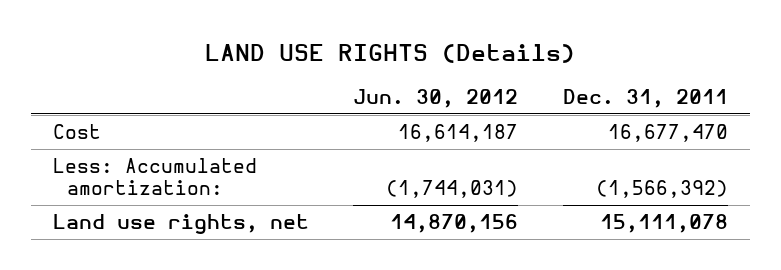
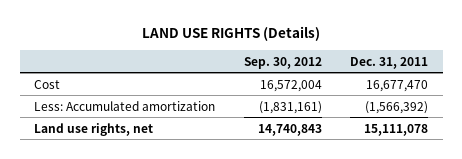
- | Jun. 30, 2012 | Dec. 31, 2011
+ | Sep. 30, 2012 | Dec. 31, 2011
- Less: Accumulated amortization: | (1,744,031) | (1,566,392)
+ Less: Accumulated amortization | (1,831,161) | (1,566,392)

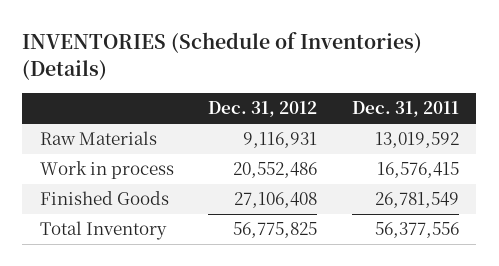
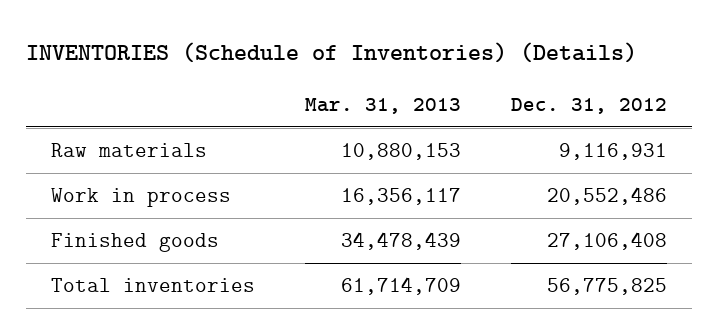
- | Dec. 31, 2012 | Dec. 31, 2011
+ | Mar. 31, 2013 | Dec. 31, 2012
- Raw Materials | 9,116,931 | 13,019,592
+ Raw materials | 10,880,153 | 9,116,931
- Finished Goods | 27,106,408 | 26,781,549
- Total Inventory | 56,775,825 | 56,377,556
+ Finished goods | 34,478,439 | 27,106,408
+ Total inventories | 61,714,709 | 56,775,825

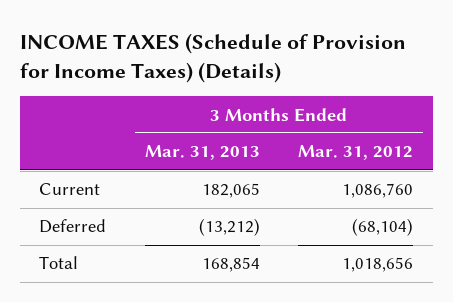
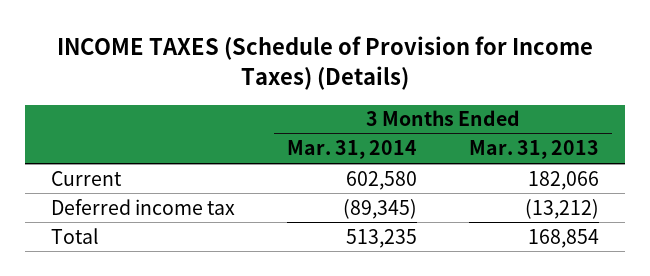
- | 3 Months Ended Mar. 31, 2013 | 3 Months Ended Mar. 31, 2012
+ | 3 Months Ended Mar. 31, 2014 | 3 Months Ended Mar. 31, 2013
- Current | 182,065 | 1,086,760
- Deferred | (13,212) | (68,104)
+ Current | 602,580 | 182,066
+ Deferred income tax | (89,345) | (13,212)

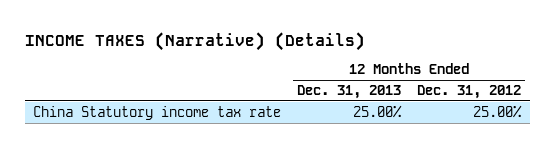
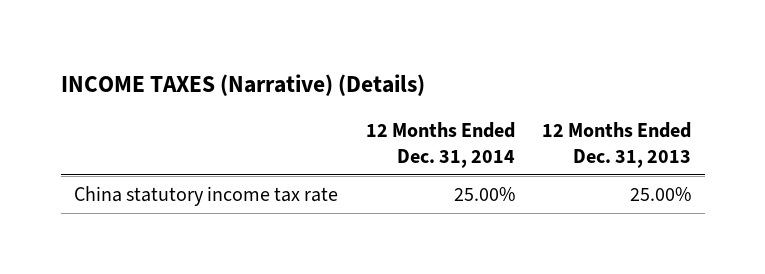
- | 12 Months Ended Dec. 31, 2013 | 12 Months Ended Dec. 31, 2012
+ | 12 Months Ended Dec. 31, 2014 | 12 Months Ended Dec. 31, 2013
- China Statutory income tax rate | 25.00% | 25.00%
+ China statutory income tax rate | 25.00% | 25.00%

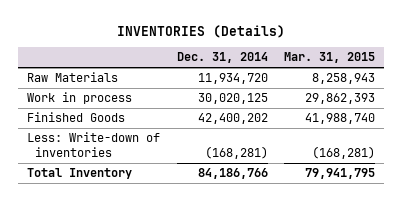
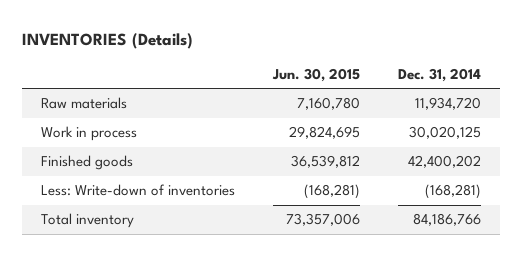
- | Dec. 31, 2014 | Mar. 31, 2015
+ | Jun. 30, 2015 | Dec. 31, 2014
- Raw Materials | 11,934,720 | 8,258,943
+ Raw materials | 7,160,780 | 11,934,720
- Finished Goods | 42,400,202 | 41,988,740
+ Finished goods | 36,539,812 | 42,400,202
- Total Inventory | 84,186,766 | 79,941,795
+ Total inventory | 73,357,006 | 84,186,766

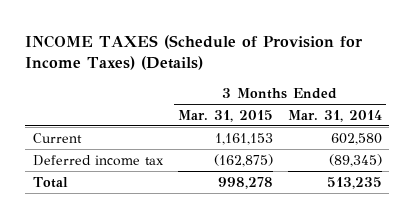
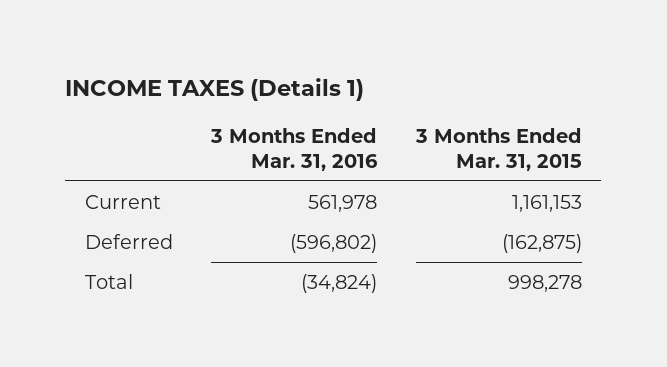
- INCOME TAXES (Schedule of Provision for Income Taxes) (Details)
+ INCOME TAXES (Details 1)
- | 3 Months Ended Mar. 31, 2015 | 3 Months Ended Mar. 31, 2014
+ | 3 Months Ended Mar. 31, 2016 | 3 Months Ended Mar. 31, 2015
- Deferred income tax | (162,875) | (89,345)
+ Deferred | (596,802) | (162,875)

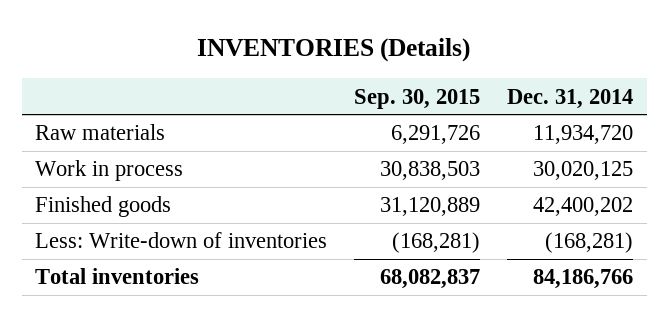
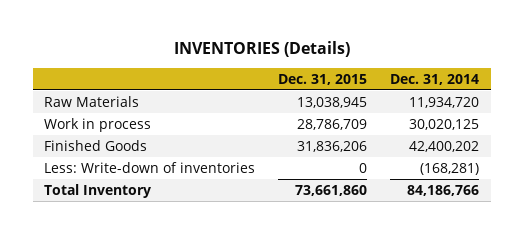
- | Sep. 30, 2015 | Dec. 31, 2014
+ | Dec. 31, 2015 | Dec. 31, 2014
- Raw materials | 6,291,726 | 11,934,720
+ Raw Materials | 13,038,945 | 11,934,720
- Finished goods | 31,120,889 | 42,400,202
+ Finished Goods | 31,836,206 | 42,400,202
- Total inventories | 68,082,837 | 84,186,766
+ Total Inventory | 73,661,860 | 84,186,766

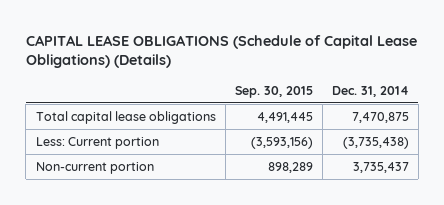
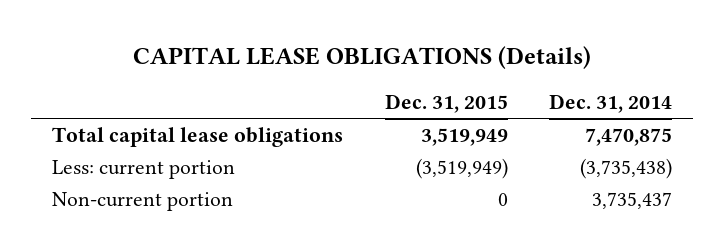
- CAPITAL LEASE OBLIGATIONS (Schedule of Capital Lease Obligations) (Details)
+ CAPITAL LEASE OBLIGATIONS (Details)
- | Sep. 30, 2015 | Dec. 31, 2014
+ | Dec. 31, 2015 | Dec. 31, 2014
- Less: Current portion | (3,593,156) | (3,735,438)
+ Less: current portion | (3,519,949) | (3,735,438)

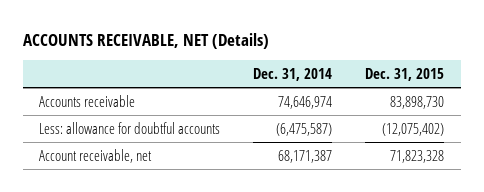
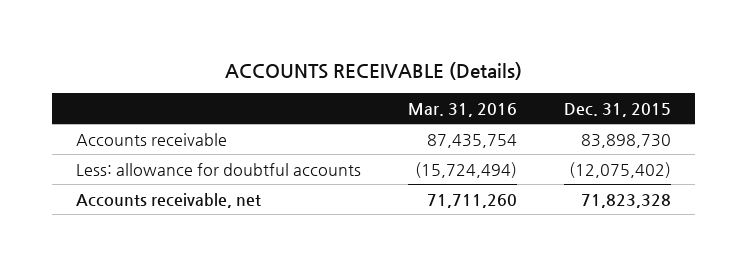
- ACCOUNTS RECEIVABLE, NET (Details)
+ ACCOUNTS RECEIVABLE (Details)
- | Dec. 31, 2014 | Dec. 31, 2015
+ | Mar. 31, 2016 | Dec. 31, 2015
- Account receivable, net | 68,171,387 | 71,823,328
+ Accounts receivable, net | 71,711,260 | 71,823,328

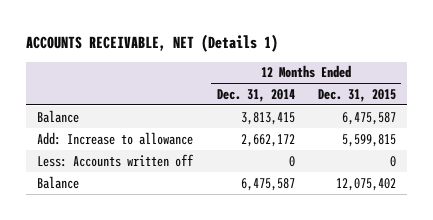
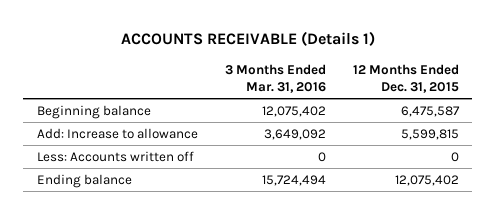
- ACCOUNTS RECEIVABLE, NET (Details 1)
+ ACCOUNTS RECEIVABLE (Details 1)
- | 12 Months Ended Dec. 31, 2014 | 12 Months Ended Dec. 31, 2015
+ | 3 Months Ended Mar. 31, 2016 | 12 Months Ended Dec. 31, 2015
- Balance | 3,813,415 | 6,475,587
+ Beginning balance | 12,075,402 | 6,475,587
- Balance | 6,475,587 | 12,075,402
+ Ending balance | 15,724,494 | 12,075,402

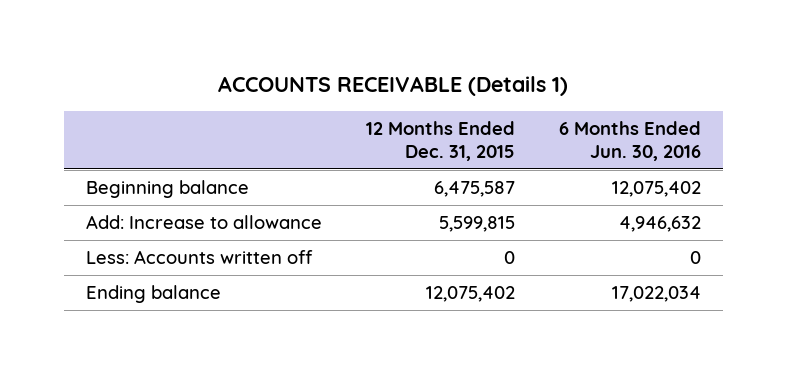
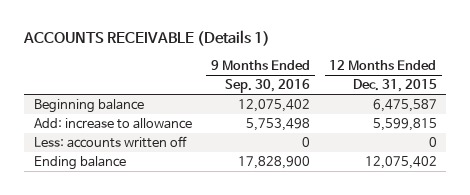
- | 12 Months Ended Dec. 31, 2015 | 6 Months Ended Jun. 30, 2016
+ | 9 Months Ended Sep. 30, 2016 | 12 Months Ended Dec. 31, 2015
- Add: Increase to allowance | 5,599,815 | 4,946,632
- Less: Accounts written off | 0 | 0
+ Add: increase to allowance | 5,753,498 | 5,599,815
+ Less: accounts written off | 0 | 0

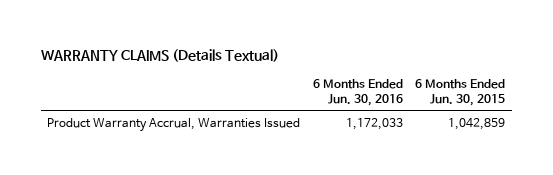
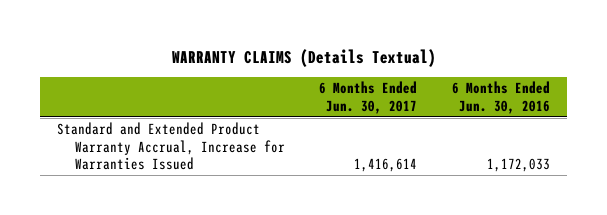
- | 6 Months Ended Jun. 30, 2016 | 6 Months Ended Jun. 30, 2015
+ | 6 Months Ended Jun. 30, 2017 | 6 Months Ended Jun. 30, 2016
- Product Warranty Accrual, Warranties Issued | 1,172,033 | 1,042,859
+ Standard and Extended Product Warranty Accrual, Increase for Warranties Issued | 1,416,614 | 1,172,033

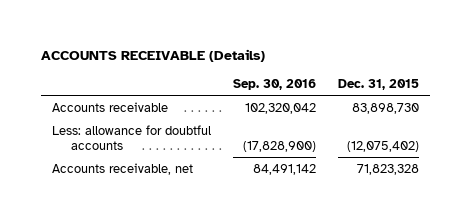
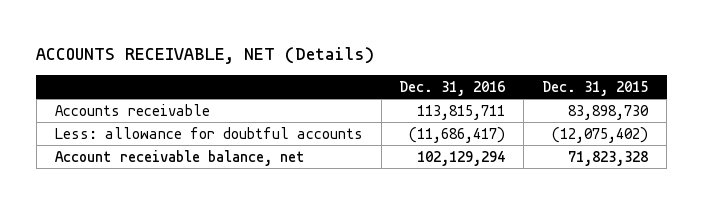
- ACCOUNTS RECEIVABLE (Details)
+ ACCOUNTS RECEIVABLE, NET (Details)
- | Sep. 30, 2016 | Dec. 31, 2015
+ | Dec. 31, 2016 | Dec. 31, 2015
- Accounts receivable, net | 84,491,142 | 71,823,328
+ Account receivable balance, net | 102,129,294 | 71,823,328

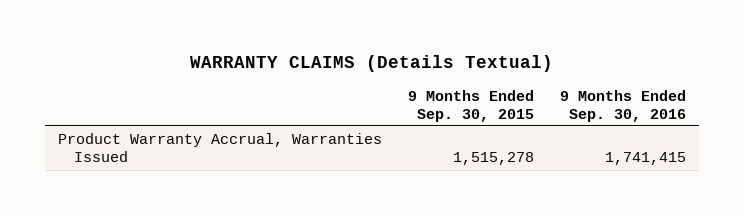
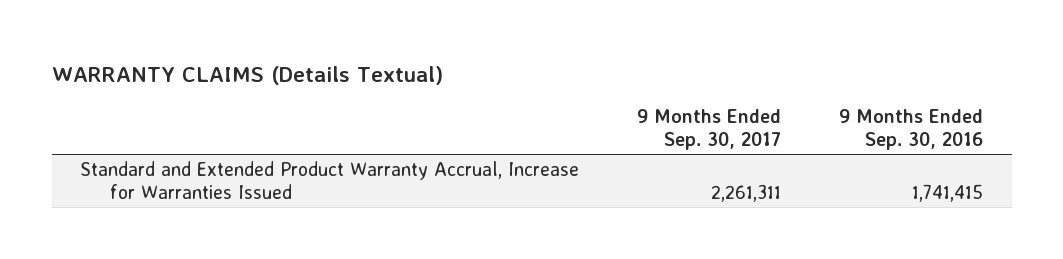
- | 9 Months Ended Sep. 30, 2015 | 9 Months Ended Sep. 30, 2016
+ | 9 Months Ended Sep. 30, 2017 | 9 Months Ended Sep. 30, 2016
- Product Warranty Accrual, Warranties Issued | 1,515,278 | 1,741,415
+ Standard and Extended Product Warranty Accrual, Increase for Warranties Issued | 2,261,311 | 1,741,415

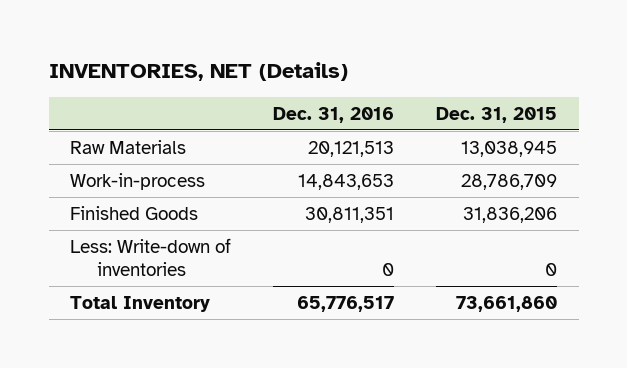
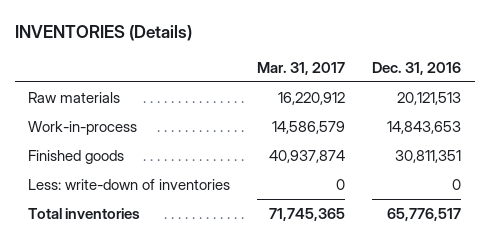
- INVENTORIES, NET (Details)
+ INVENTORIES (Details)
- | Dec. 31, 2016 | Dec. 31, 2015
+ | Mar. 31, 2017 | Dec. 31, 2016
- Raw Materials | 20,121,513 | 13,038,945
+ Raw materials | 16,220,912 | 20,121,513
- Finished Goods | 30,811,351 | 31,836,206
- Less: Write-down of inventories | 0 | 0
- Total Inventory | 65,776,517 | 73,661,860
+ Finished goods | 40,937,874 | 30,811,351
+ Less: write-down of inventories | 0 | 0
+ Total inventories | 71,745,365 | 65,776,517

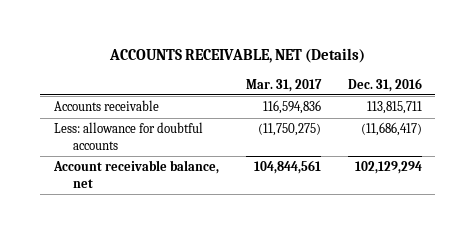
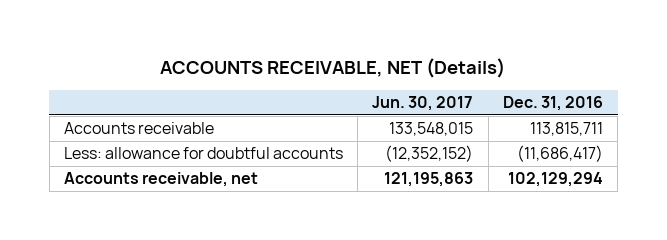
- | Mar. 31, 2017 | Dec. 31, 2016
+ | Jun. 30, 2017 | Dec. 31, 2016
- Account receivable balance, net | 104,844,561 | 102,129,294
+ Accounts receivable, net | 121,195,863 | 102,129,294

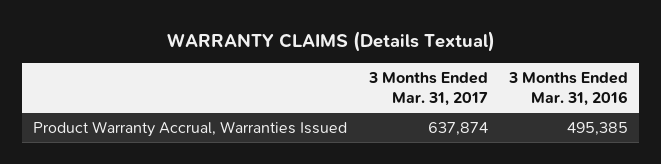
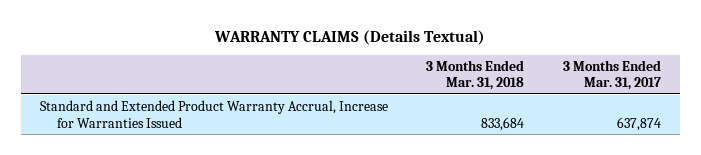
- | 3 Months Ended Mar. 31, 2017 | 3 Months Ended Mar. 31, 2016
+ | 3 Months Ended Mar. 31, 2018 | 3 Months Ended Mar. 31, 2017
- Product Warranty Accrual, Warranties Issued | 637,874 | 495,385
+ Standard and Extended Product Warranty Accrual, Increase for Warranties Issued | 833,684 | 637,874

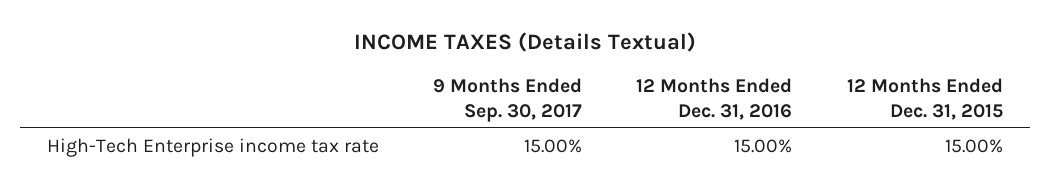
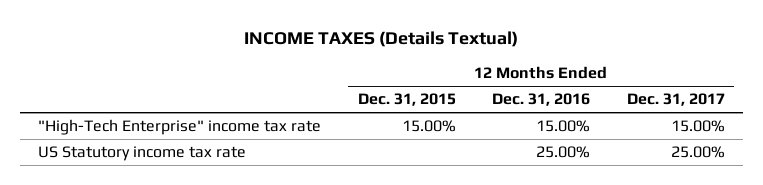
- | 9 Months Ended Sep. 30, 2017 | 12 Months Ended Dec. 31, 2016 | 12 Months Ended Dec. 31, 2015
+ | 12 Months Ended Dec. 31, 2015 | 12 Months Ended Dec. 31, 2016 | 12 Months Ended Dec. 31, 2017
- High-Tech Enterprise income tax rate | 15.00% | 15.00% | 15.00%
+ "High-Tech Enterprise" income tax rate | 15.00% | 15.00% | 15.00%
+ US Statutory income tax rate | | 25.00% | 25.00%

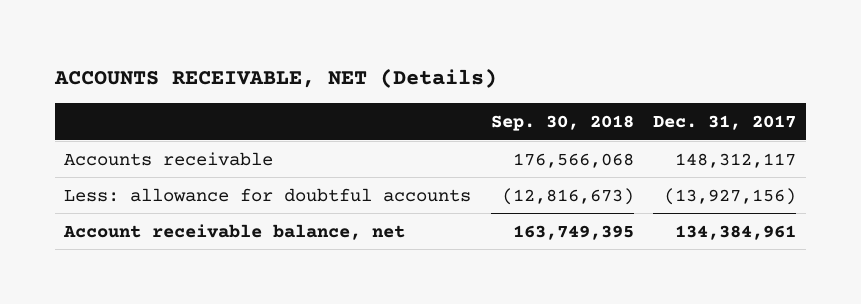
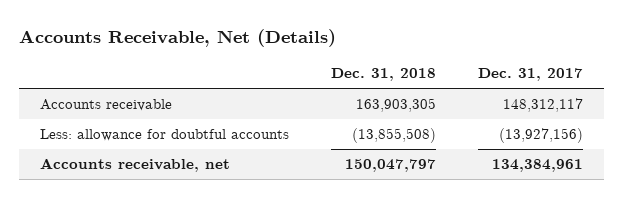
- ACCOUNTS RECEIVABLE, NET (Details)
+ Accounts Receivable, Net (Details)
- | Sep. 30, 2018 | Dec. 31, 2017
+ | Dec. 31, 2018 | Dec. 31, 2017
- Account receivable balance, net | 163,749,395 | 134,384,961
+ Accounts receivable, net | 150,047,797 | 134,384,961

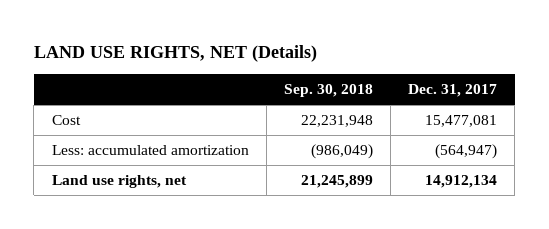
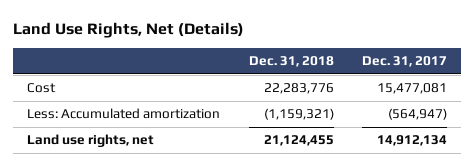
- LAND USE RIGHTS, NET (Details)
+ Land Use Rights, Net (Details)
- | Sep. 30, 2018 | Dec. 31, 2017
+ | Dec. 31, 2018 | Dec. 31, 2017
- Less: accumulated amortization | (986,049) | (564,947)
+ Less: Accumulated amortization | (1,159,321) | (564,947)

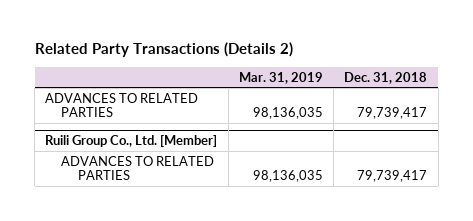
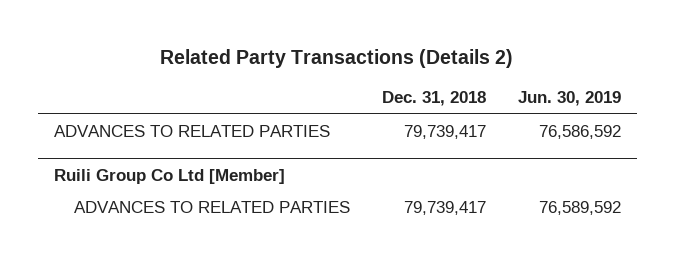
- | Mar. 31, 2019 | Dec. 31, 2018
+ | Dec. 31, 2018 | Jun. 30, 2019
- Ruili Group Co., Ltd. [Member]
+ Ruili Group Co Ltd [Member]

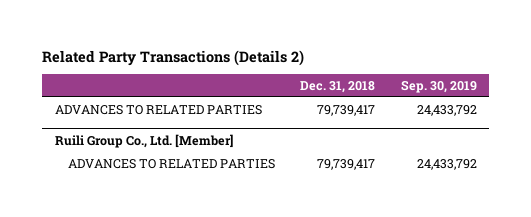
- | Dec. 31, 2018 | Jun. 30, 2019
+ | Dec. 31, 2018 | Sep. 30, 2019
- Ruili Group Co Ltd [Member]
+ Ruili Group Co., Ltd. [Member]

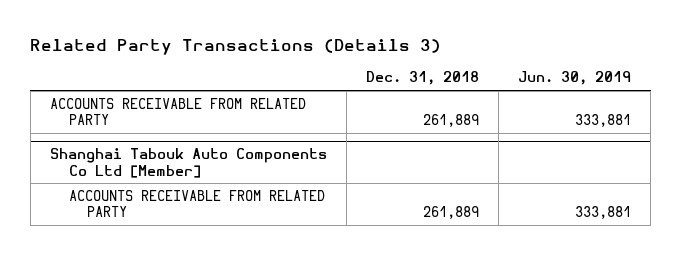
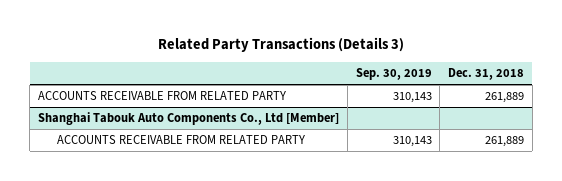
- | Dec. 31, 2018 | Jun. 30, 2019
+ | Sep. 30, 2019 | Dec. 31, 2018
- Shanghai Tabouk Auto Components Co Ltd [Member]
+ Shanghai Tabouk Auto Components Co., Ltd [Member]

